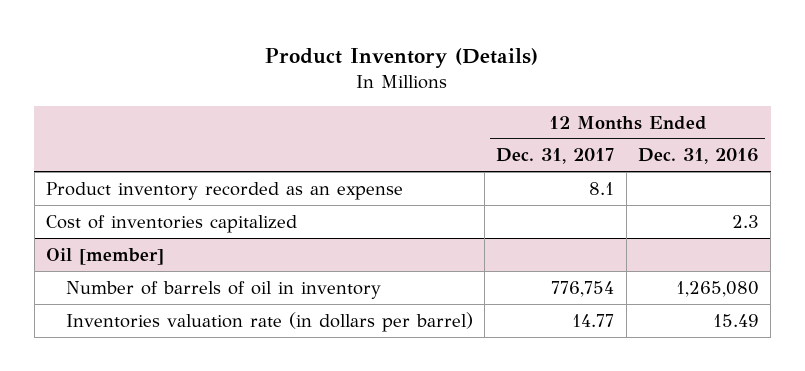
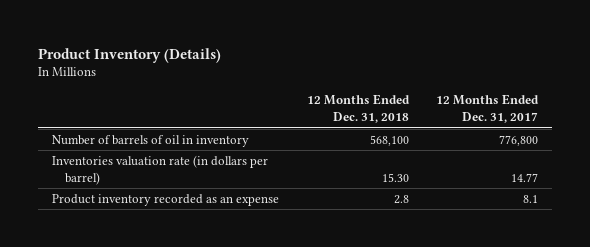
- | 12 Months Ended Dec. 31, 2017 | 12 Months Ended Dec. 31, 2016
+ | 12 Months Ended Dec. 31, 2018 | 12 Months Ended Dec. 31, 2017
- Cost of inventories capitalized | | 2.3
- Oil [member]
- Number of barrels of oil in inventory | 776,754 | 1,265,080
+ Number of barrels of oil in inventory | 568,100 | 776,800
moved down: Product inventory recorded as an expense | 2.8 | 8.1

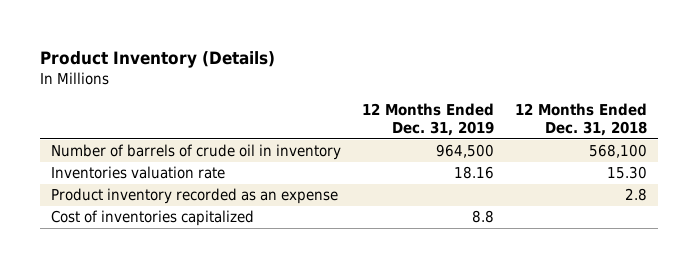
- | 12 Months Ended Dec. 31, 2018 | 12 Months Ended Dec. 31, 2017
+ | 12 Months Ended Dec. 31, 2019 | 12 Months Ended Dec. 31, 2018
- Number of barrels of oil in inventory | 568,100 | 776,800
- Inventories valuation rate (in dollars per barrel) | 15.30 | 14.77
+ Number of barrels of crude oil in inventory | 964,500 | 568,100
+ Inventories valuation rate | 18.16 | 15.30
+ Cost of inventories capitalized | 8.8 |

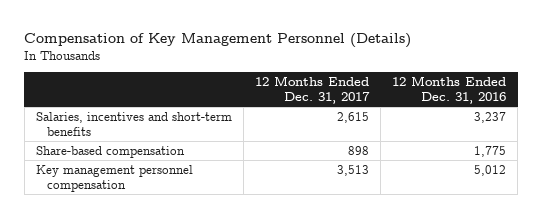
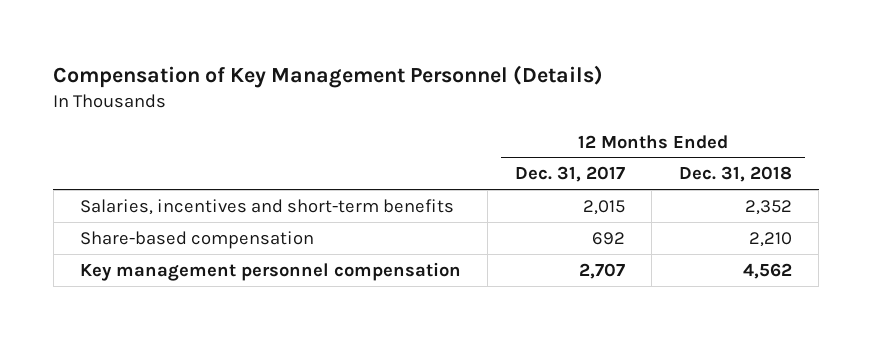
- | 12 Months Ended Dec. 31, 2017 | 12 Months Ended Dec. 31, 2016
+ | 12 Months Ended Dec. 31, 2017 | 12 Months Ended Dec. 31, 2018
- Salaries, incentives and short-term benefits | 2,615 | 3,237
- Share-based compensation | 898 | 1,775
- Key management personnel compensation | 3,513 | 5,012
+ Salaries, incentives and short-term benefits | 2,015 | 2,352
+ Share-based compensation | 692 | 2,210
+ Key management personnel compensation | 2,707 | 4,562

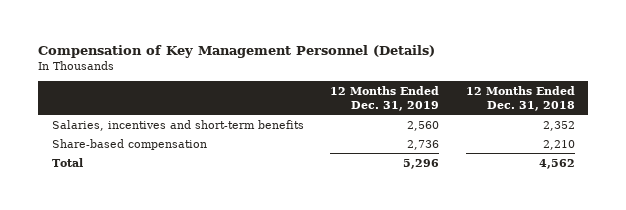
- | 12 Months Ended Dec. 31, 2017 | 12 Months Ended Dec. 31, 2018
+ | 12 Months Ended Dec. 31, 2019 | 12 Months Ended Dec. 31, 2018
- Key management personnel compensation | 2,707 | 4,562
+ Total | 5,296 | 4,562

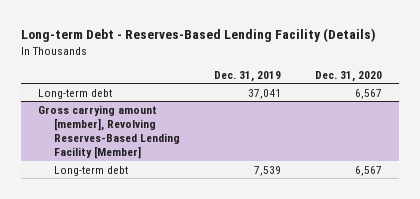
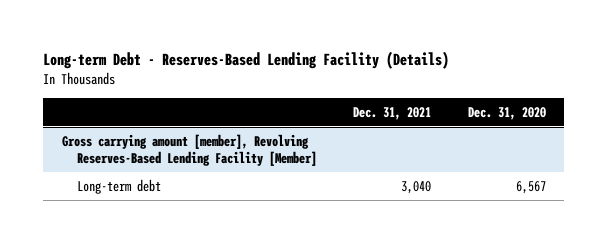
- | Dec. 31, 2019 | Dec. 31, 2020
+ | Dec. 31, 2021 | Dec. 31, 2020
- Long-term debt | 37,041 | 6,567

